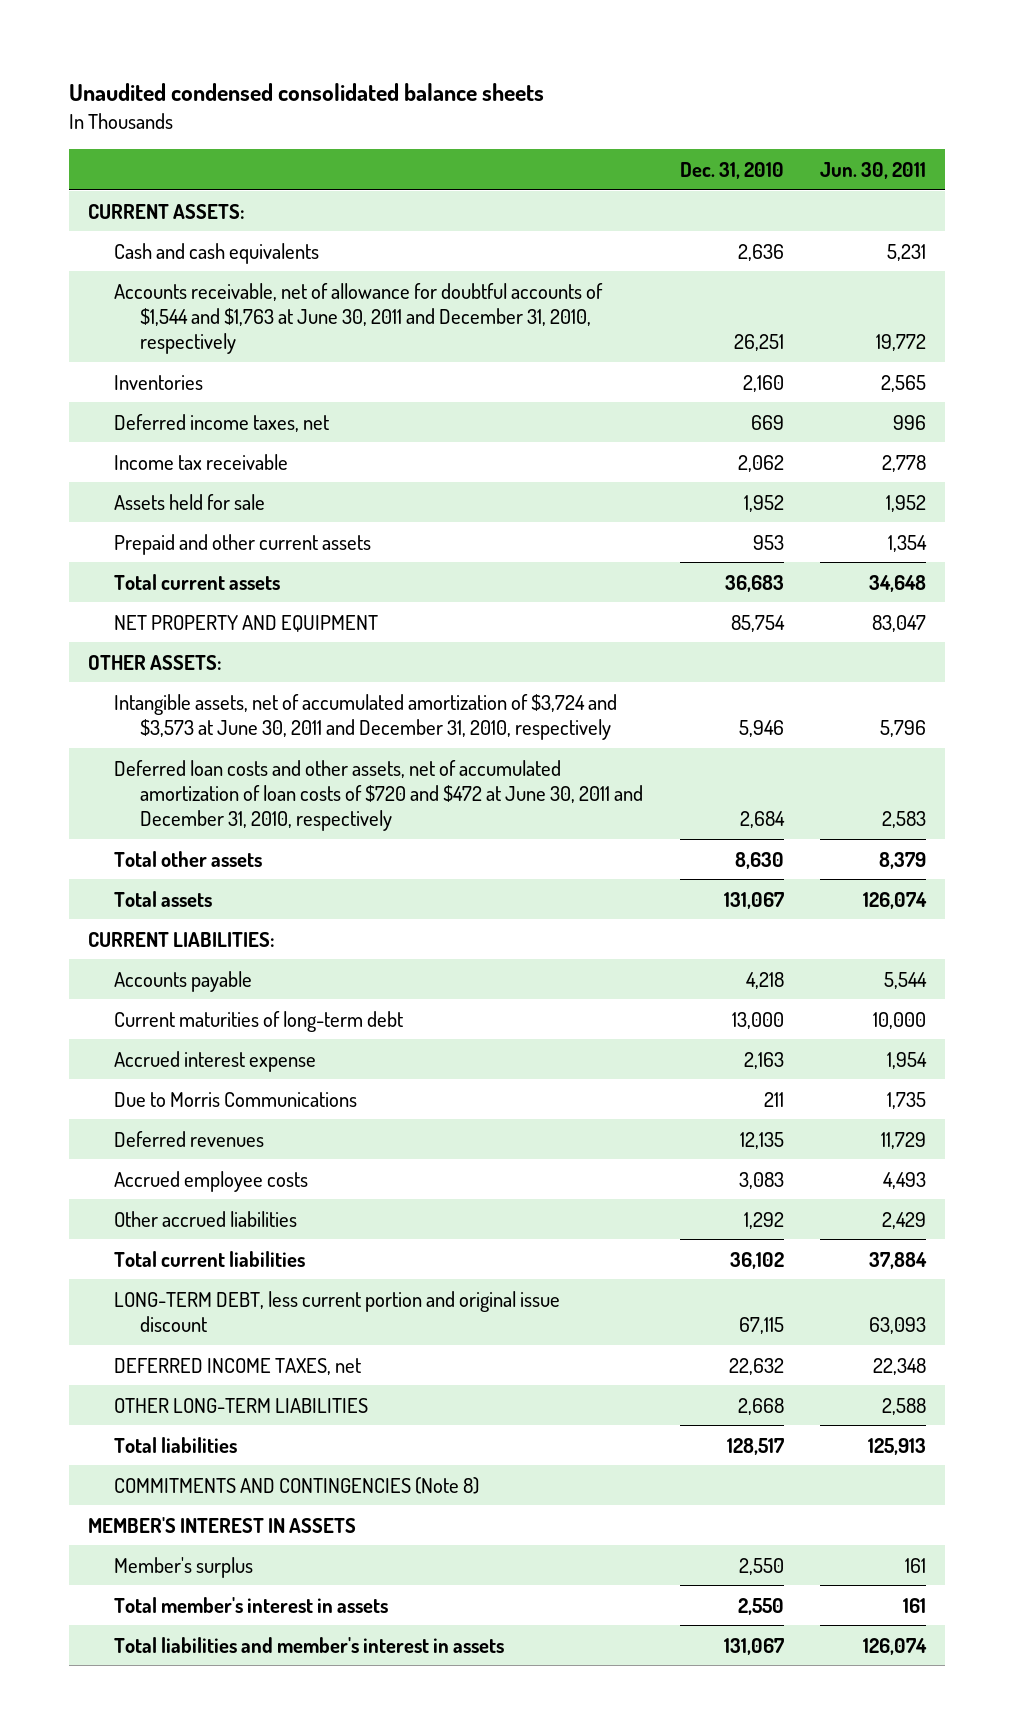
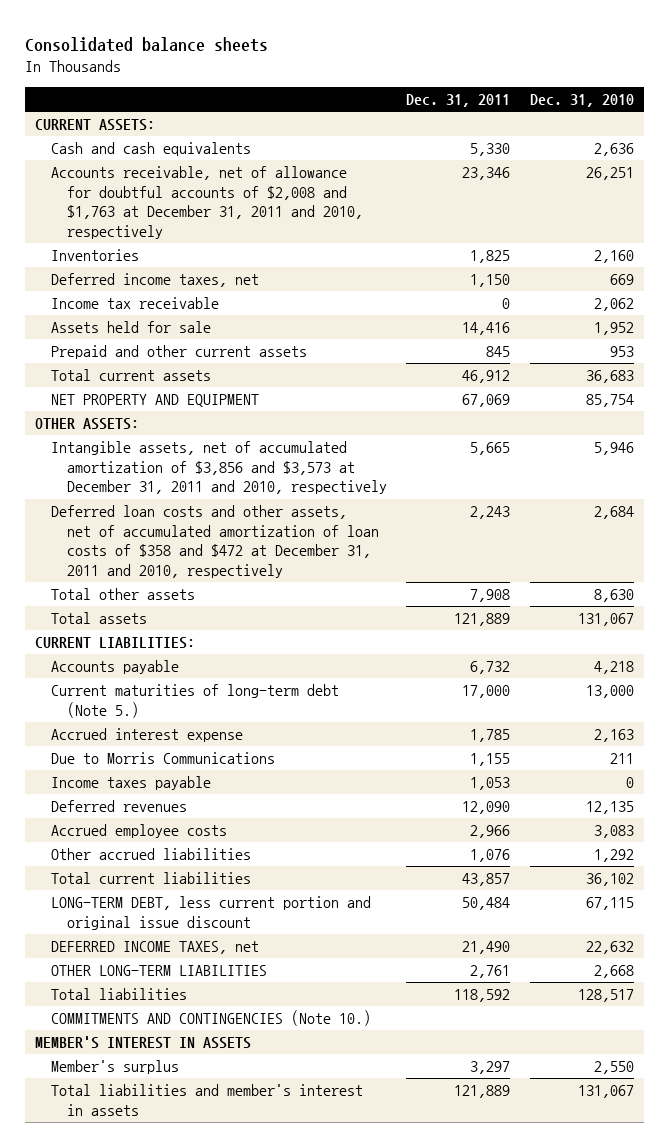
- Unaudited condensed consolidated balance sheets
+ Consolidated balance sheets
- | Dec. 31, 2010 | Jun. 30, 2011
+ | Dec. 31, 2011 | Dec. 31, 2010
- Accounts receivable, net of allowance for doubtful accounts of $1,544 and $1,763 at June 30, 2011 and December 31, 2010, respectively | 26,251 | 19,772
+ Accounts receivable, net of allowance for doubtful accounts of $2,008 and $1,763 at December 31, 2011 and 2010, respectively | 23,346 | 26,251
- Intangible assets, net of accumulated amortization of $3,724 and $3,573 at June 30, 2011 and December 31, 2010, respectively | 5,946 | 5,796
- Deferred loan costs and other assets, net of accumulated amortization of loan costs of $720 and $472 at June 30, 2011 and December 31, 2010, respectively | 2,684 | 2,583
+ Intangible assets, net of accumulated amortization of $3,856 and $3,573 at December 31, 2011 and 2010, respectively | 5,665 | 5,946
+ Deferred loan costs and other assets, net of accumulated amortization of loan costs of $358 and $472 at December 31, 2011 and 2010, respectively | 2,243 | 2,684
- Current maturities of long-term debt | 13,000 | 10,000
+ Current maturities of long-term debt (Note 5.) | 17,000 | 13,000
+ Income taxes payable | 1,053 | 0
- COMMITMENTS AND CONTINGENCIES (Note 8)
+ COMMITMENTS AND CONTINGENCIES (Note 10.)
- Total member's interest in assets | 2,550 | 161

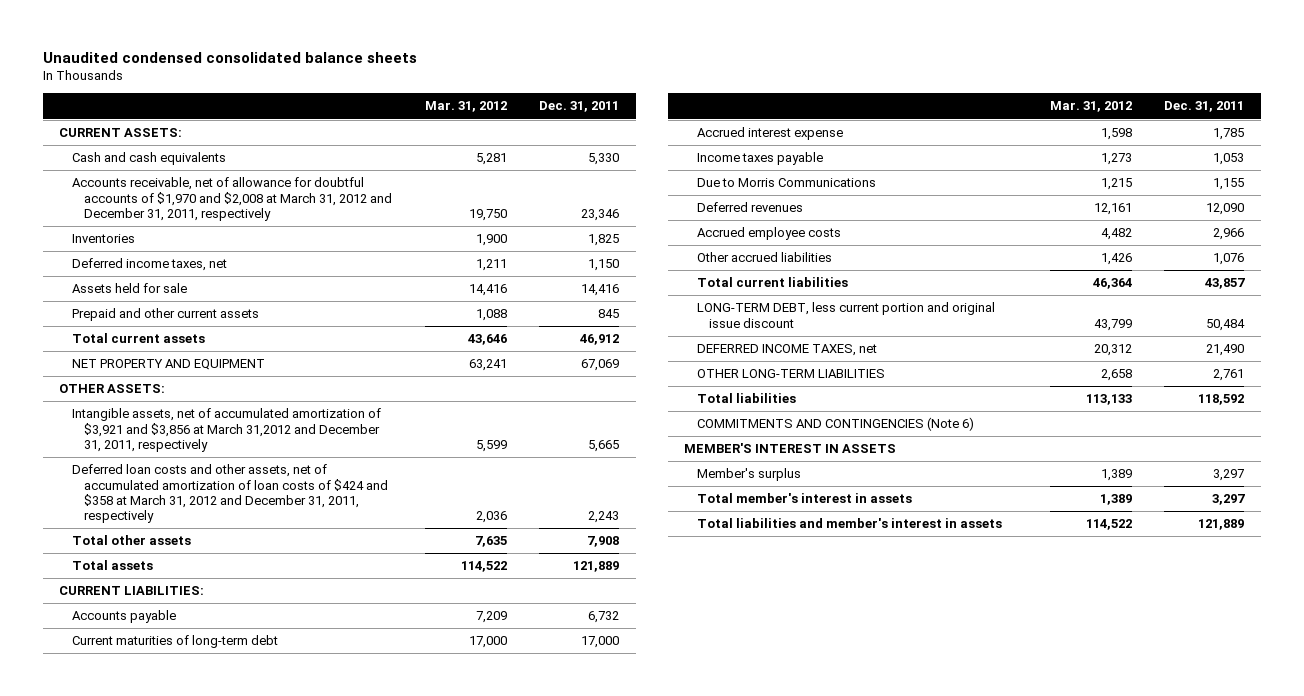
- Consolidated balance sheets
+ Unaudited condensed consolidated balance sheets
- | Dec. 31, 2011 | Dec. 31, 2010
+ | Mar. 31, 2012 | Dec. 31, 2011
- Accounts receivable, net of allowance for doubtful accounts of $2,008 and $1,763 at December 31, 2011 and 2010, respectively | 23,346 | 26,251
+ Accounts receivable, net of allowance for doubtful accounts of $1,970 and $2,008 at March 31, 2012 and December 31, 2011, respectively | 19,750 | 23,346
- Income tax receivable | 0 | 2,062
- Intangible assets, net of accumulated amortization of $3,856 and $3,573 at December 31, 2011 and 2010, respectively | 5,665 | 5,946
- Deferred loan costs and other assets, net of accumulated amortization of loan costs of $358 and $472 at December 31, 2011 and 2010, respectively | 2,243 | 2,684
+ Intangible assets, net of accumulated amortization of $3,921 and $3,856 at March 31,2012 and December 31, 2011, respectively | 5,599 | 5,665
+ Deferred loan costs and other assets, net of accumulated amortization of loan costs of $424 and $358 at March 31, 2012 and December 31, 2011, respectively | 2,036 | 2,243
- Current maturities of long-term debt (Note 5.) | 17,000 | 13,000
+ Current maturities of long-term debt | 17,000 | 17,000
moved down: Due to Morris Communications | 1,215 | 1,155
- COMMITMENTS AND CONTINGENCIES (Note 10.)
+ COMMITMENTS AND CONTINGENCIES (Note 6)
+ Total member's interest in assets | 1,389 | 3,297

